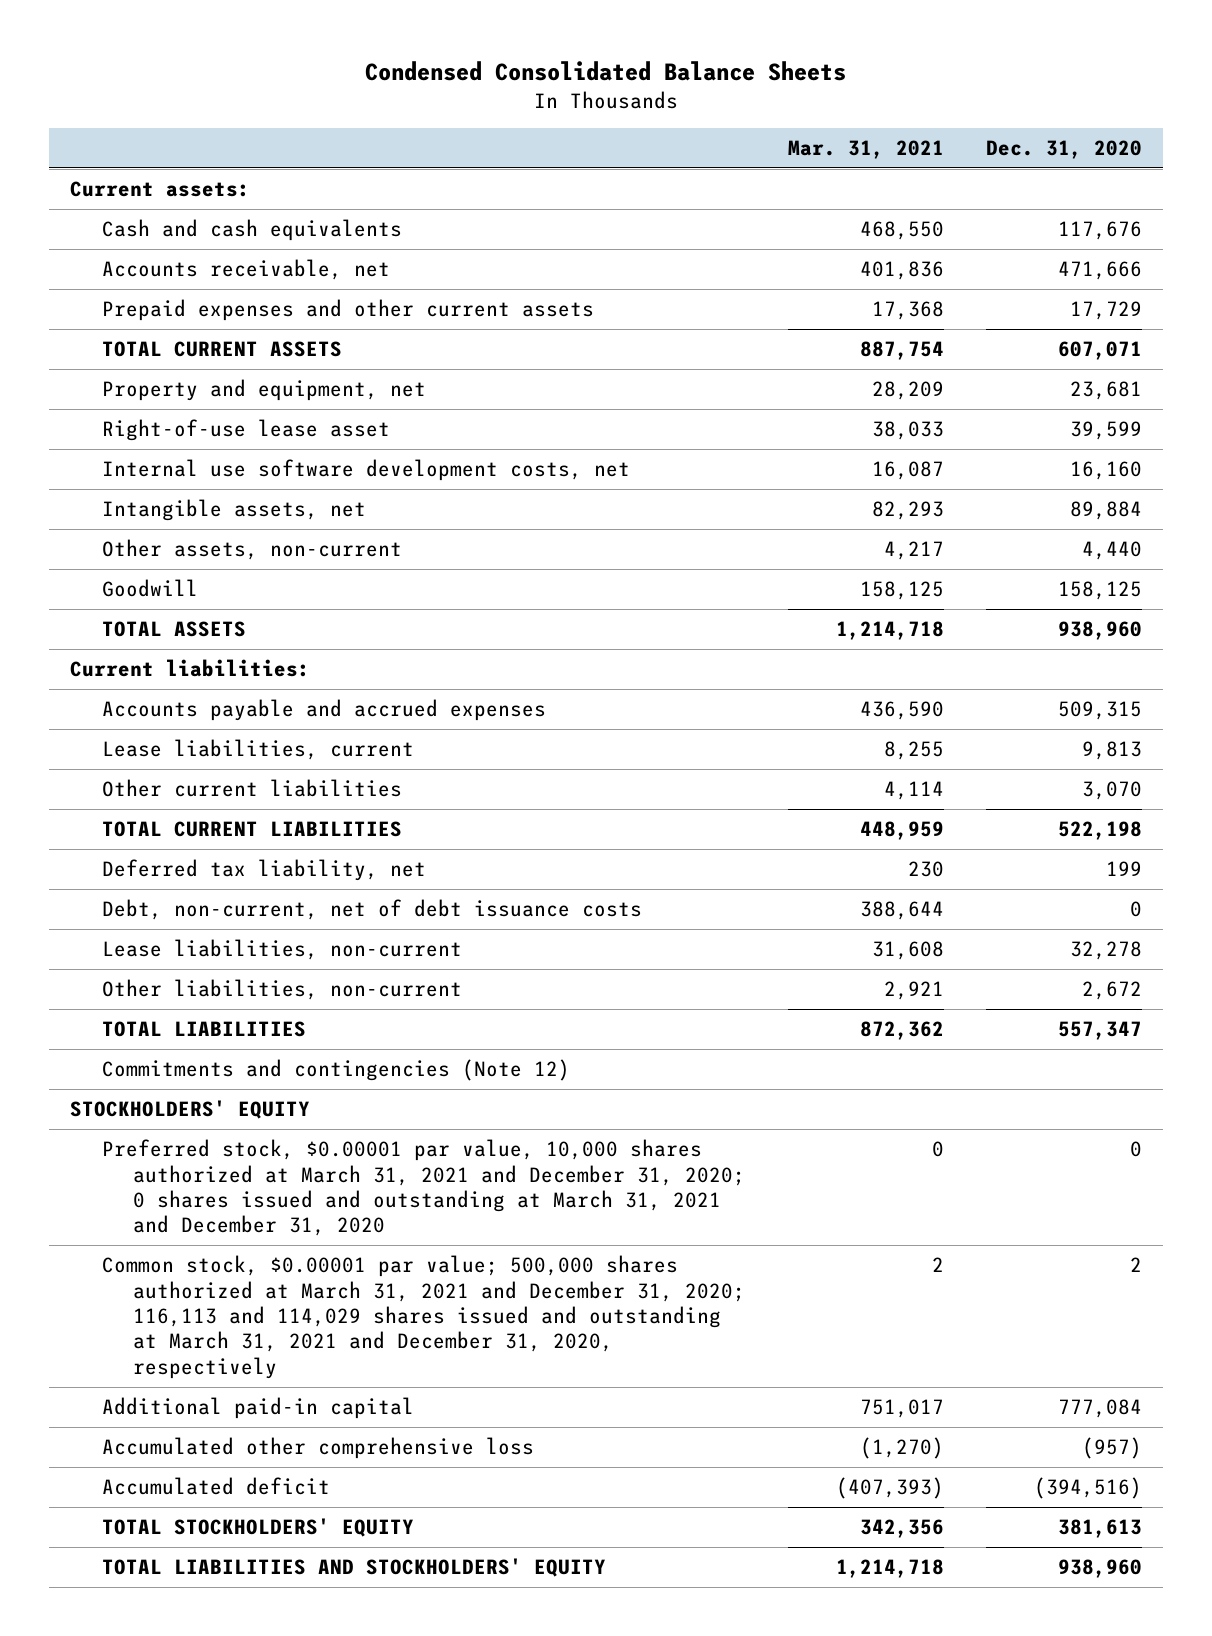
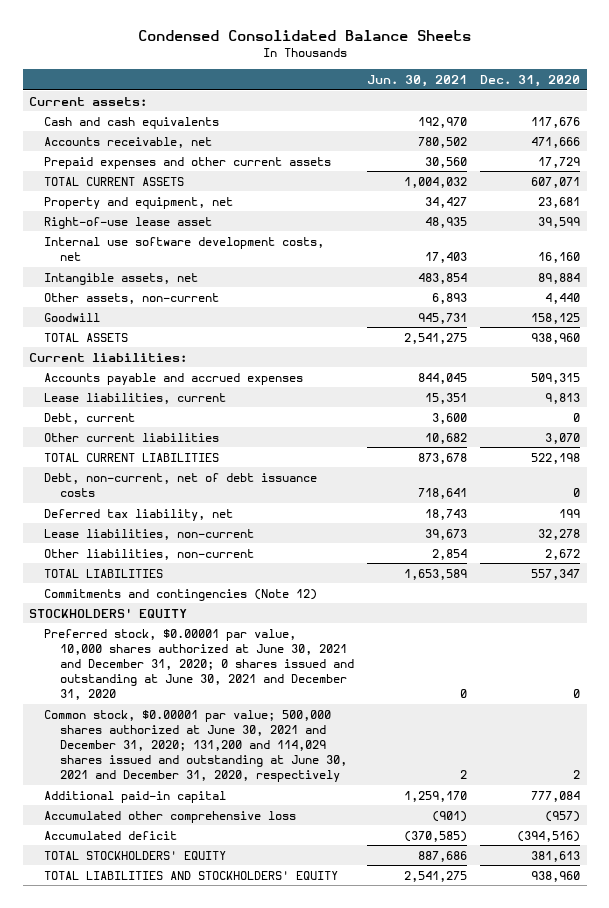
- | Mar. 31, 2021 | Dec. 31, 2020
+ | Jun. 30, 2021 | Dec. 31, 2020
+ Debt, current | 3,600 | 0
moved down: Deferred tax liability, net | 18,743 | 199
- Preferred stock, $0.00001 par value, 10,000 shares authorized at March 31, 2021 and December 31, 2020; 0 shares issued and outstanding at March 31, 2021 and December 31, 2020 | 0 | 0
- Common stock, $0.00001 par value; 500,000 shares authorized at March 31, 2021 and December 31, 2020; 116,113 and 114,029 shares issued and outstanding at March 31, 2021 and December 31, 2020, respectively | 2 | 2
+ Preferred stock, $0.00001 par value, 10,000 shares authorized at June 30, 2021 and December 31, 2020; 0 shares issued and outstanding at June 30, 2021 and December 31, 2020 | 0 | 0
+ Common stock, $0.00001 par value; 500,000 shares authorized at June 30, 2021 and December 31, 2020; 131,200 and 114,029 shares issued and outstanding at June 30, 2021 and December 31, 2020, respectively | 2 | 2

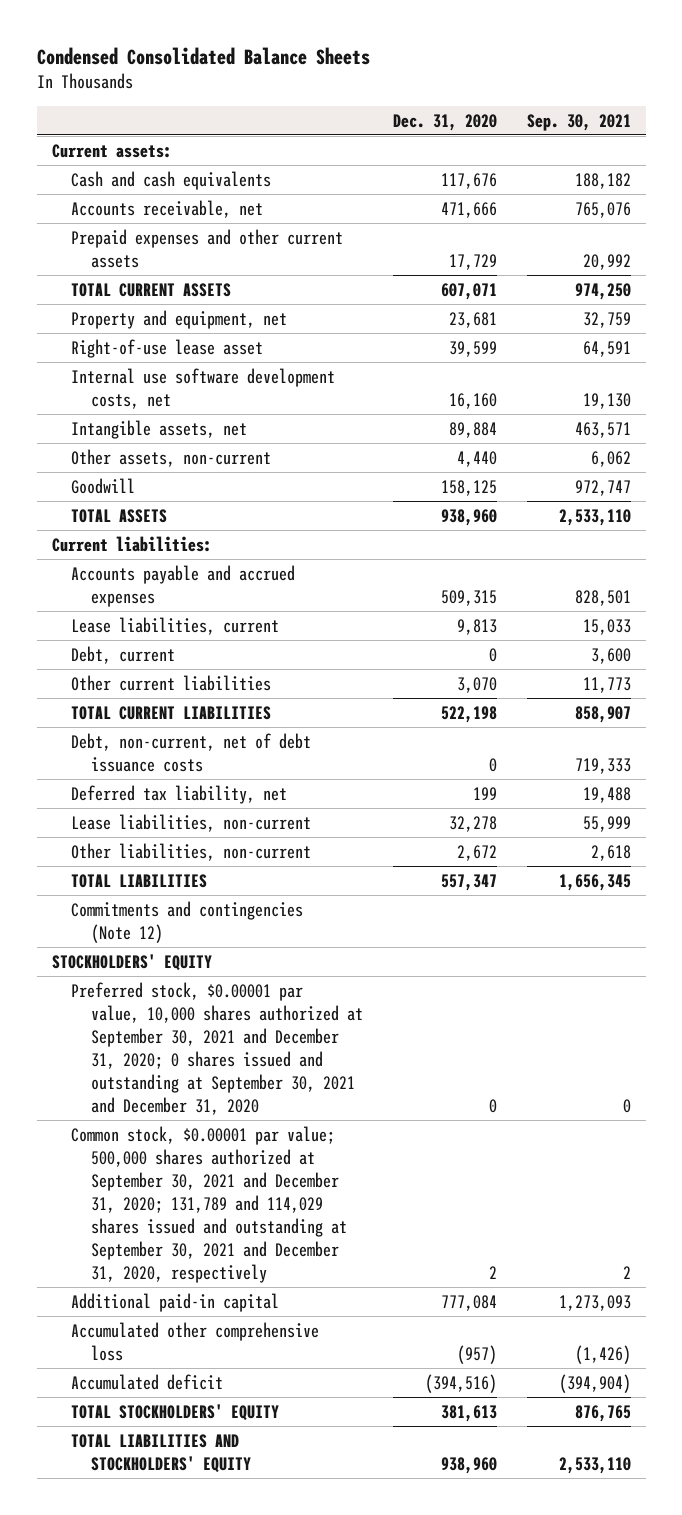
- | Jun. 30, 2021 | Dec. 31, 2020
+ | Dec. 31, 2020 | Sep. 30, 2021
- Preferred stock, $0.00001 par value, 10,000 shares authorized at June 30, 2021 and December 31, 2020; 0 shares issued and outstanding at June 30, 2021 and December 31, 2020 | 0 | 0
- Common stock, $0.00001 par value; 500,000 shares authorized at June 30, 2021 and December 31, 2020; 131,200 and 114,029 shares issued and outstanding at June 30, 2021 and December 31, 2020, respectively | 2 | 2
+ Preferred stock, $0.00001 par value, 10,000 shares authorized at September 30, 2021 and December 31, 2020; 0 shares issued and outstanding at September 30, 2021 and December 31, 2020 | 0 | 0
+ Common stock, $0.00001 par value; 500,000 shares authorized at September 30, 2021 and December 31, 2020; 131,789 and 114,029 shares issued and outstanding at September 30, 2021 and December 31, 2020, respectively | 2 | 2

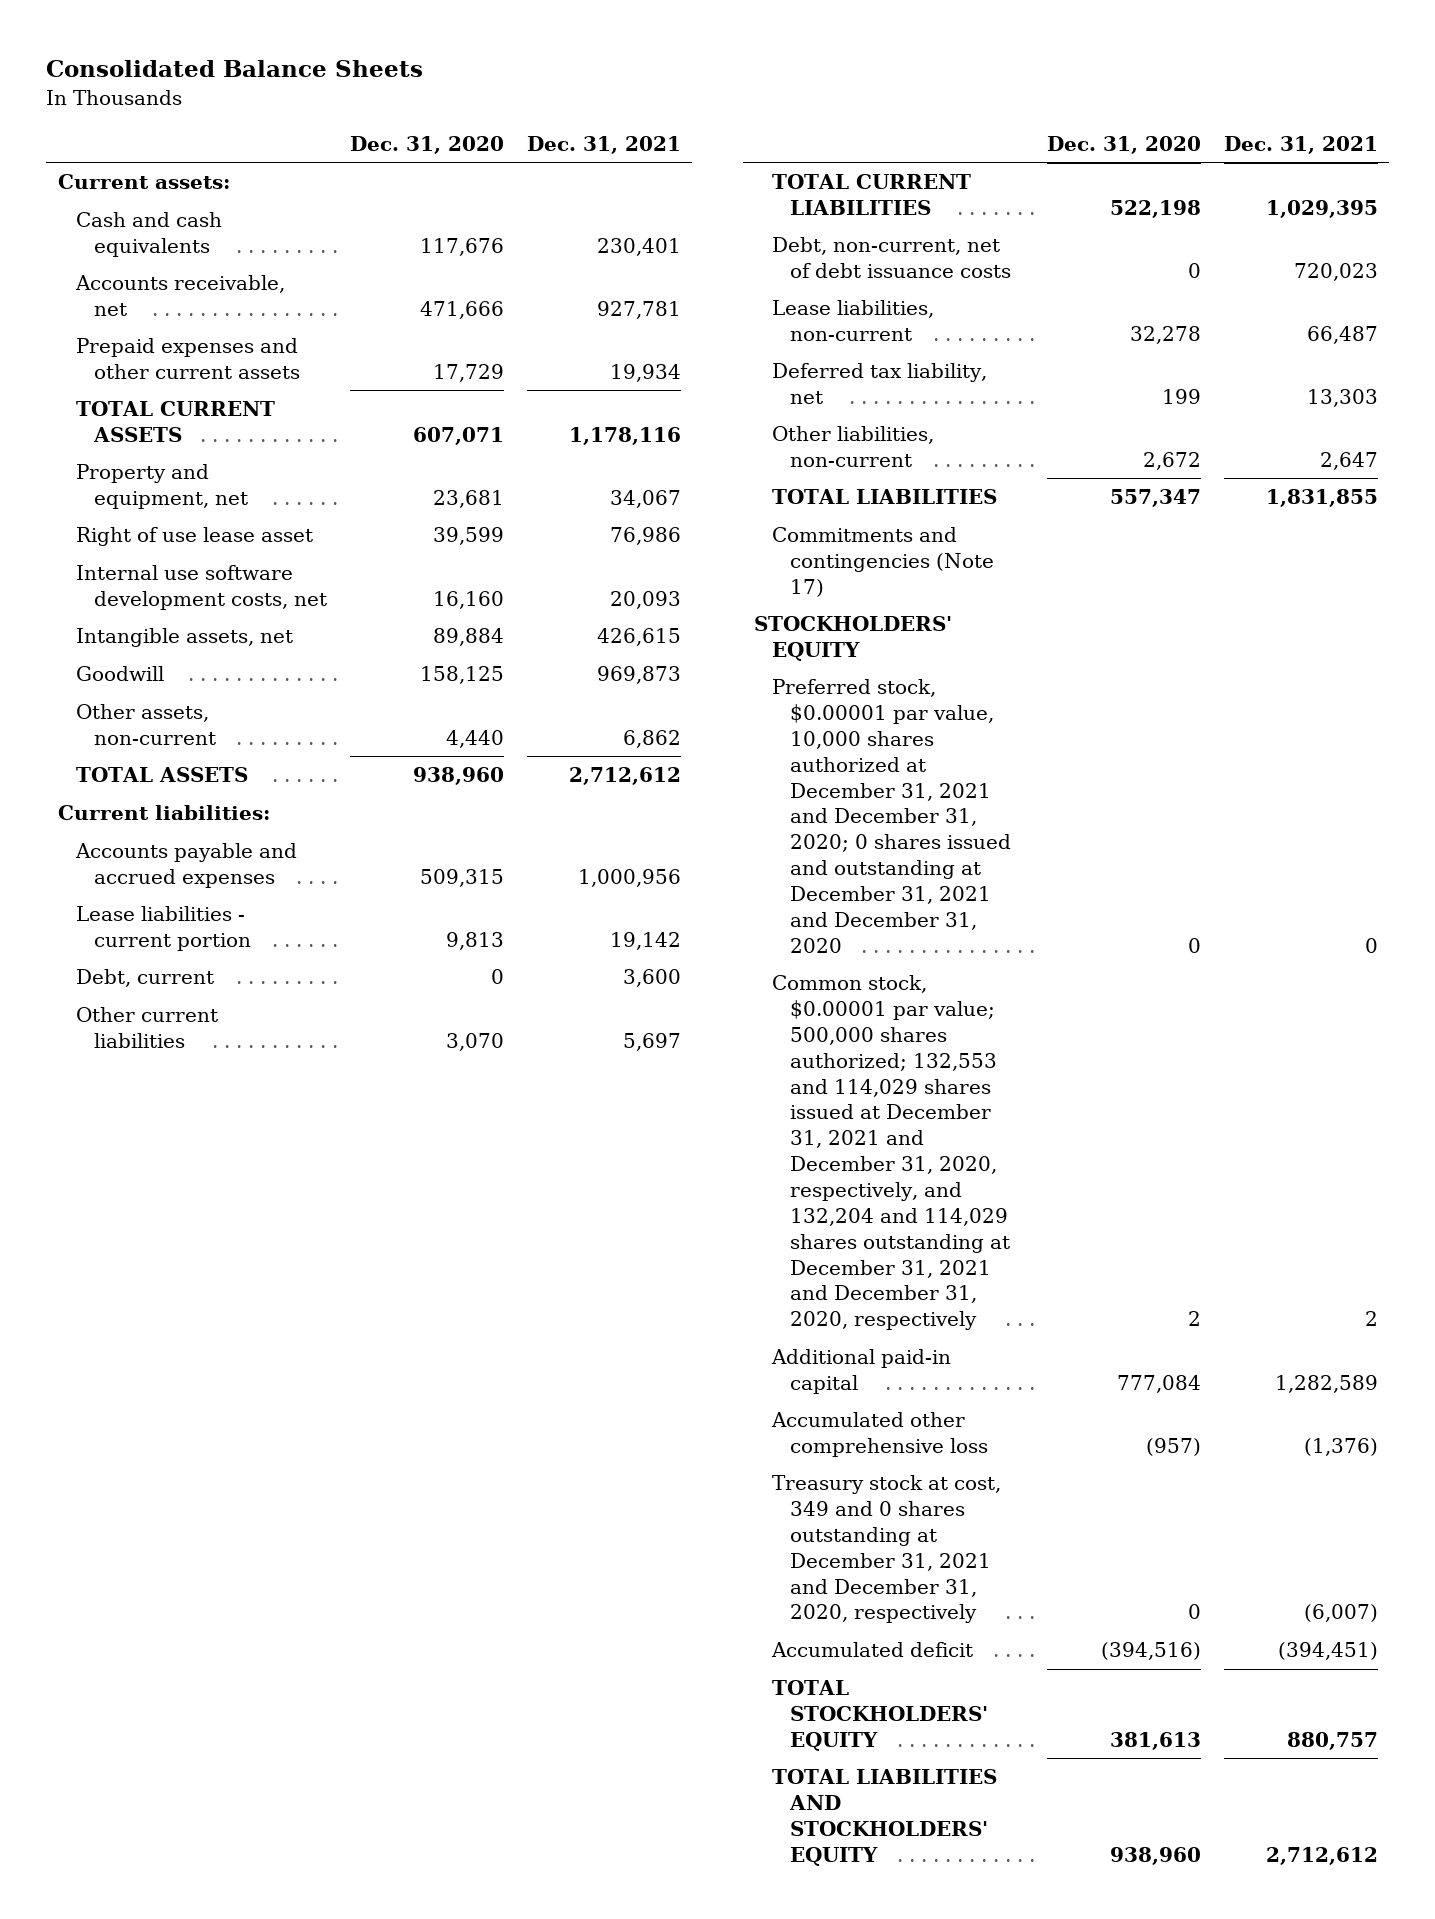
- Condensed Consolidated Balance Sheets
+ Consolidated Balance Sheets
- | Dec. 31, 2020 | Sep. 30, 2021
+ | Dec. 31, 2020 | Dec. 31, 2021
- Right-of-use lease asset | 39,599 | 64,591
+ Right of use lease asset | 39,599 | 76,986
moved down: Other assets, non-current | 4,440 | 6,862
- Lease liabilities, current | 9,813 | 15,033
+ Lease liabilities - current portion | 9,813 | 19,142
moved down: Deferred tax liability, net | 199 | 13,303
- Commitments and contingencies (Note 12)
+ Commitments and contingencies (Note 17)
- Preferred stock, $0.00001 par value, 10,000 shares authorized at September 30, 2021 and December 31, 2020; 0 shares issued and outstanding at September 30, 2021 and December 31, 2020 | 0 | 0
- Common stock, $0.00001 par value; 500,000 shares authorized at September 30, 2021 and December 31, 2020; 131,789 and 114,029 shares issued and outstanding at September 30, 2021 and December 31, 2020, respectively | 2 | 2
+ Preferred stock, $0.00001 par value, 10,000 shares authorized at December 31, 2021 and December 31, 2020; 0 shares issued and outstanding at December 31, 2021 and December 31, 2020 | 0 | 0
+ Common stock, $0.00001 par value; 500,000 shares authorized; 132,553 and 114,029 shares issued at December 31, 2021 and December 31, 2020, respectively, and 132,204 and 114,029 shares outstanding at December 31, 2021 and December 31, 2020, respectively | 2 | 2
+ Treasury stock at cost, 349 and 0 shares outstanding at December 31, 2021 and December 31, 2020, respectively | 0 | (6,007)

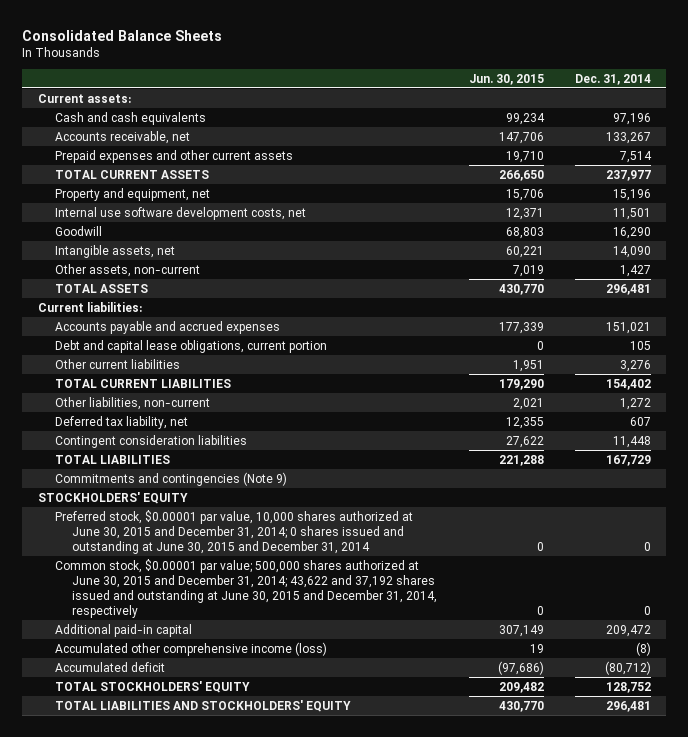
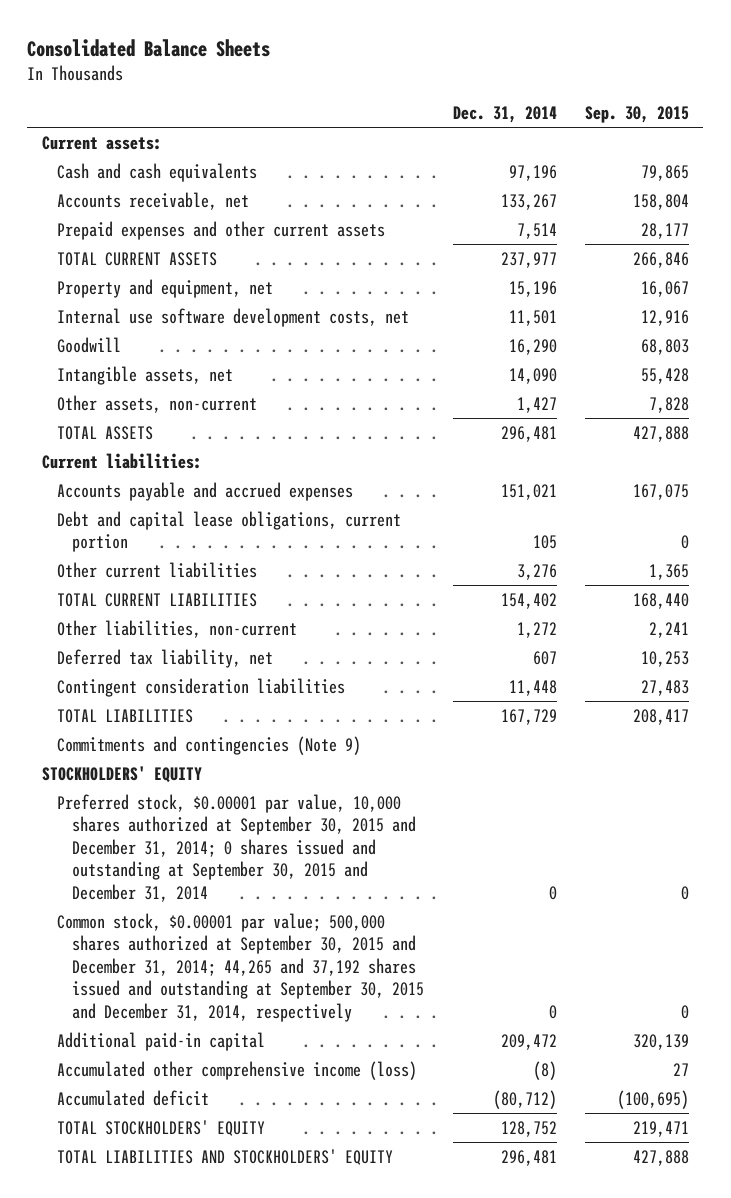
- | Jun. 30, 2015 | Dec. 31, 2014
+ | Dec. 31, 2014 | Sep. 30, 2015
- Preferred stock, $0.00001 par value, 10,000 shares authorized at June 30, 2015 and December 31, 2014; 0 shares issued and outstanding at June 30, 2015 and December 31, 2014 | 0 | 0
- Common stock, $0.00001 par value; 500,000 shares authorized at June 30, 2015 and December 31, 2014; 43,622 and 37,192 shares issued and outstanding at June 30, 2015 and December 31, 2014, respectively | 0 | 0
+ Preferred stock, $0.00001 par value, 10,000 shares authorized at September 30, 2015 and December 31, 2014; 0 shares issued and outstanding at September 30, 2015 and December 31, 2014 | 0 | 0
+ Common stock, $0.00001 par value; 500,000 shares authorized at September 30, 2015 and December 31, 2014; 44,265 and 37,192 shares issued and outstanding at September 30, 2015 and December 31, 2014, respectively | 0 | 0

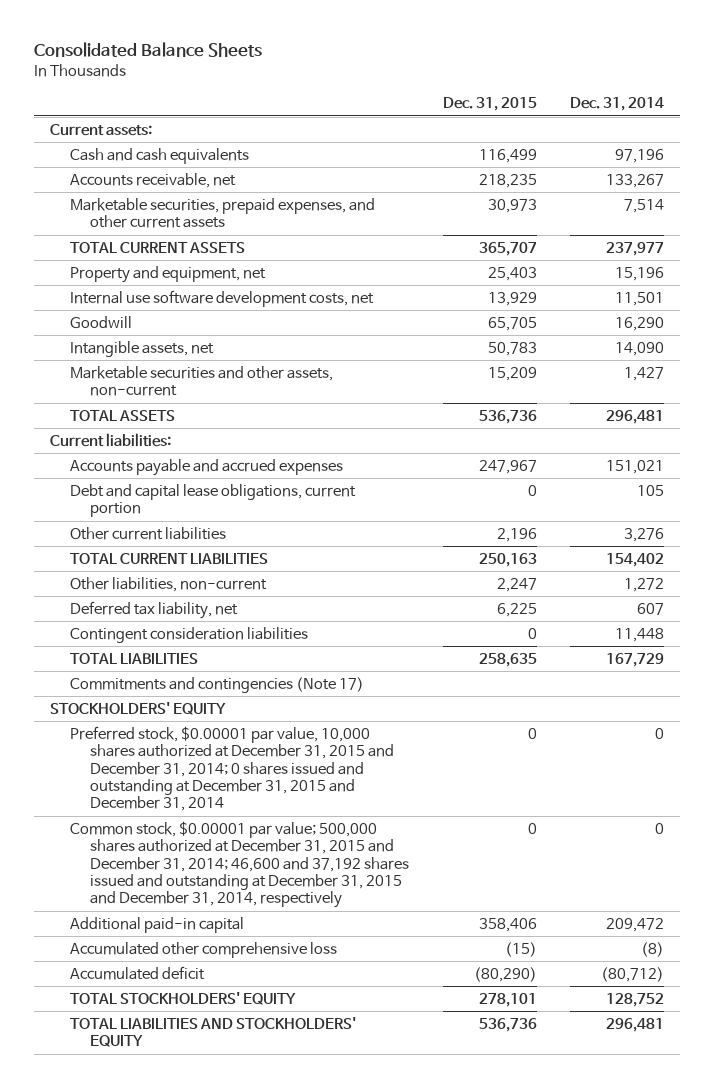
- | Dec. 31, 2014 | Sep. 30, 2015
+ | Dec. 31, 2015 | Dec. 31, 2014
- Prepaid expenses and other current assets | 7,514 | 28,177
+ Marketable securities, prepaid expenses, and other current assets | 30,973 | 7,514
- Other assets, non-current | 1,427 | 7,828
+ Marketable securities and other assets, non-current | 15,209 | 1,427
- Commitments and contingencies (Note 9)
+ Commitments and contingencies (Note 17)
- Preferred stock, $0.00001 par value, 10,000 shares authorized at September 30, 2015 and December 31, 2014; 0 shares issued and outstanding at September 30, 2015 and December 31, 2014 | 0 | 0
- Common stock, $0.00001 par value; 500,000 shares authorized at September 30, 2015 and December 31, 2014; 44,265 and 37,192 shares issued and outstanding at September 30, 2015 and December 31, 2014, respectively | 0 | 0
+ Preferred stock, $0.00001 par value, 10,000 shares authorized at December 31, 2015 and December 31, 2014; 0 shares issued and outstanding at December 31, 2015 and December 31, 2014 | 0 | 0
+ Common stock, $0.00001 par value; 500,000 shares authorized at December 31, 2015 and December 31, 2014; 46,600 and 37,192 shares issued and outstanding at December 31, 2015 and December 31, 2014, respectively | 0 | 0
- Accumulated other comprehensive income (loss) | (8) | 27
+ Accumulated other comprehensive loss | (15) | (8)

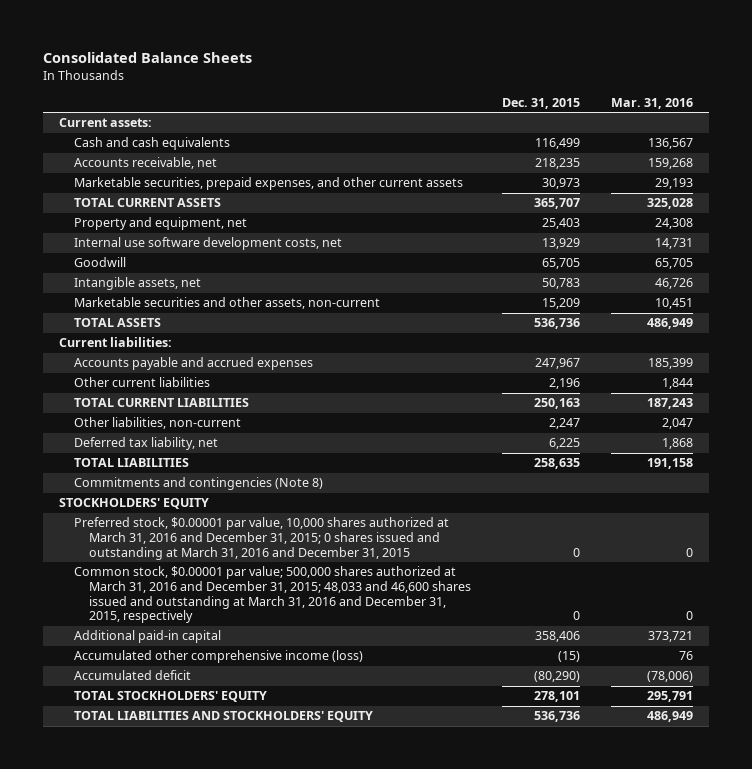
- | Dec. 31, 2015 | Dec. 31, 2014
+ | Dec. 31, 2015 | Mar. 31, 2016
- Debt and capital lease obligations, current portion | 0 | 105
- Contingent consideration liabilities | 0 | 11,448
- Commitments and contingencies (Note 17)
+ Commitments and contingencies (Note 8)
- Preferred stock, $0.00001 par value, 10,000 shares authorized at December 31, 2015 and December 31, 2014; 0 shares issued and outstanding at December 31, 2015 and December 31, 2014 | 0 | 0
- Common stock, $0.00001 par value; 500,000 shares authorized at December 31, 2015 and December 31, 2014; 46,600 and 37,192 shares issued and outstanding at December 31, 2015 and December 31, 2014, respectively | 0 | 0
+ Preferred stock, $0.00001 par value, 10,000 shares authorized at March 31, 2016 and December 31, 2015; 0 shares issued and outstanding at March 31, 2016 and December 31, 2015 | 0 | 0
+ Common stock, $0.00001 par value; 500,000 shares authorized at March 31, 2016 and December 31, 2015; 48,033 and 46,600 shares issued and outstanding at March 31, 2016 and December 31, 2015, respectively | 0 | 0
- Accumulated other comprehensive loss | (15) | (8)
+ Accumulated other comprehensive income (loss) | (15) | 76

